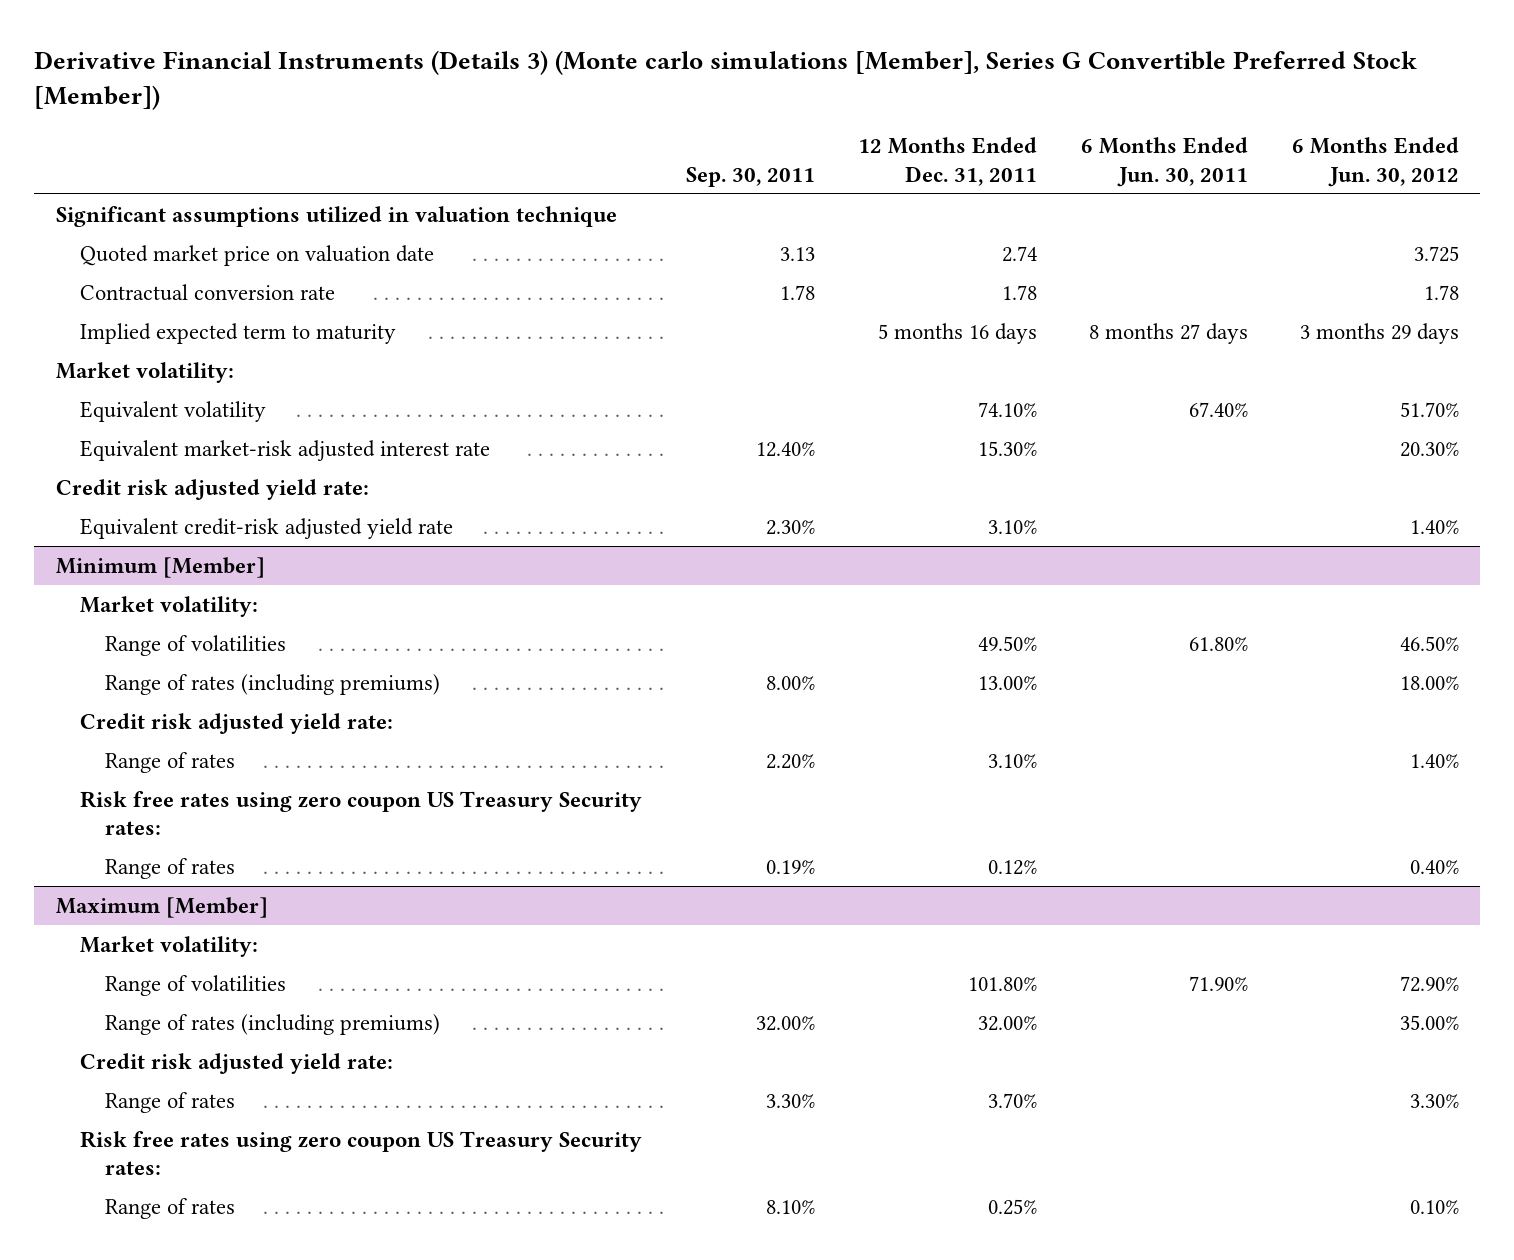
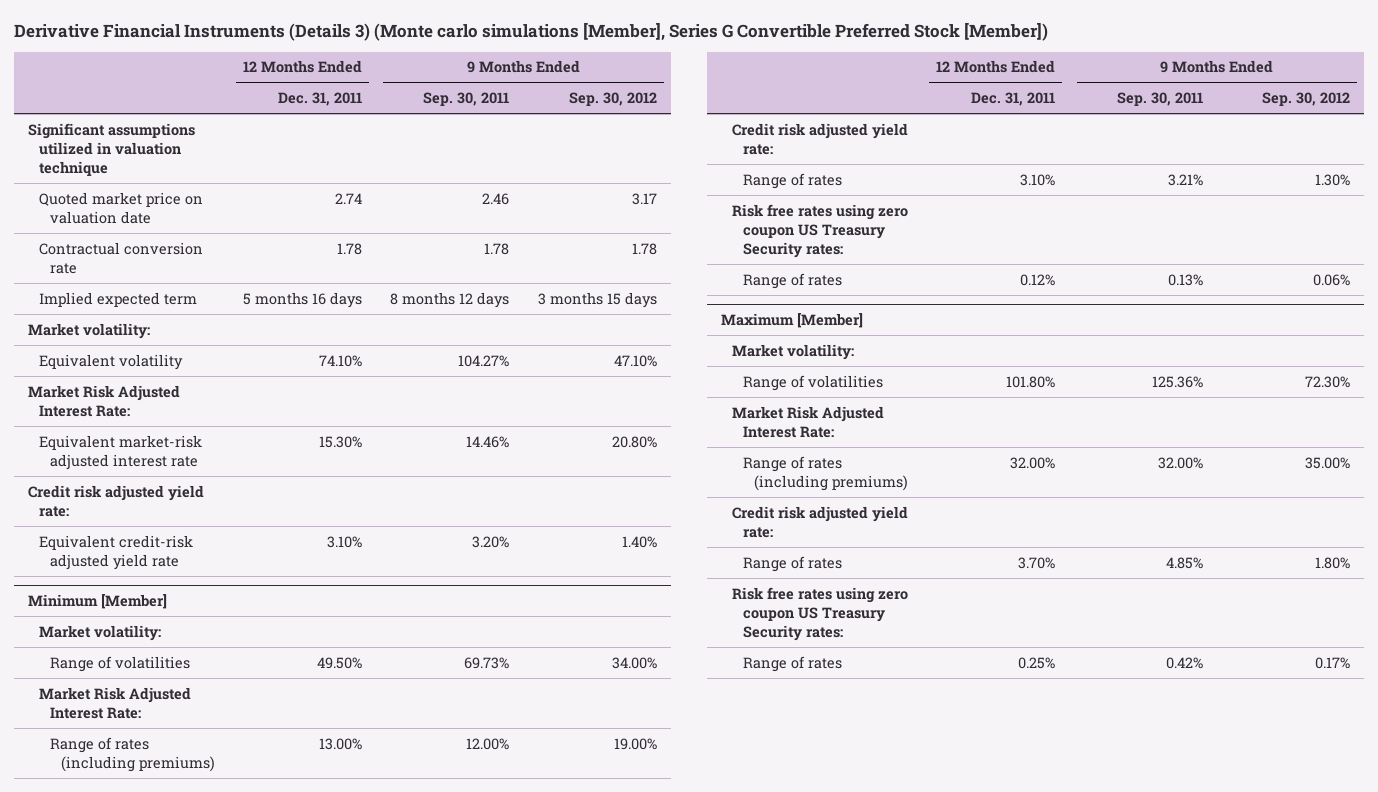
- | Sep. 30, 2011 | 12 Months Ended Dec. 31, 2011 | 6 Months Ended Jun. 30, 2011 | 6 Months Ended Jun. 30, 2012
+ | 12 Months Ended Dec. 31, 2011 | 9 Months Ended Sep. 30, 2011 | 9 Months Ended Sep. 30, 2012
- Implied expected term to maturity | | 5 months 16 days | 8 months 27 days | 3 months 29 days
+ Implied expected term | 5 months 16 days | 8 months 12 days | 3 months 15 days
+ Market Risk Adjusted Interest Rate:
@ Minimum [Member]
+ Market Risk Adjusted Interest Rate:
@ Maximum [Member]
+ Market Risk Adjusted Interest Rate:

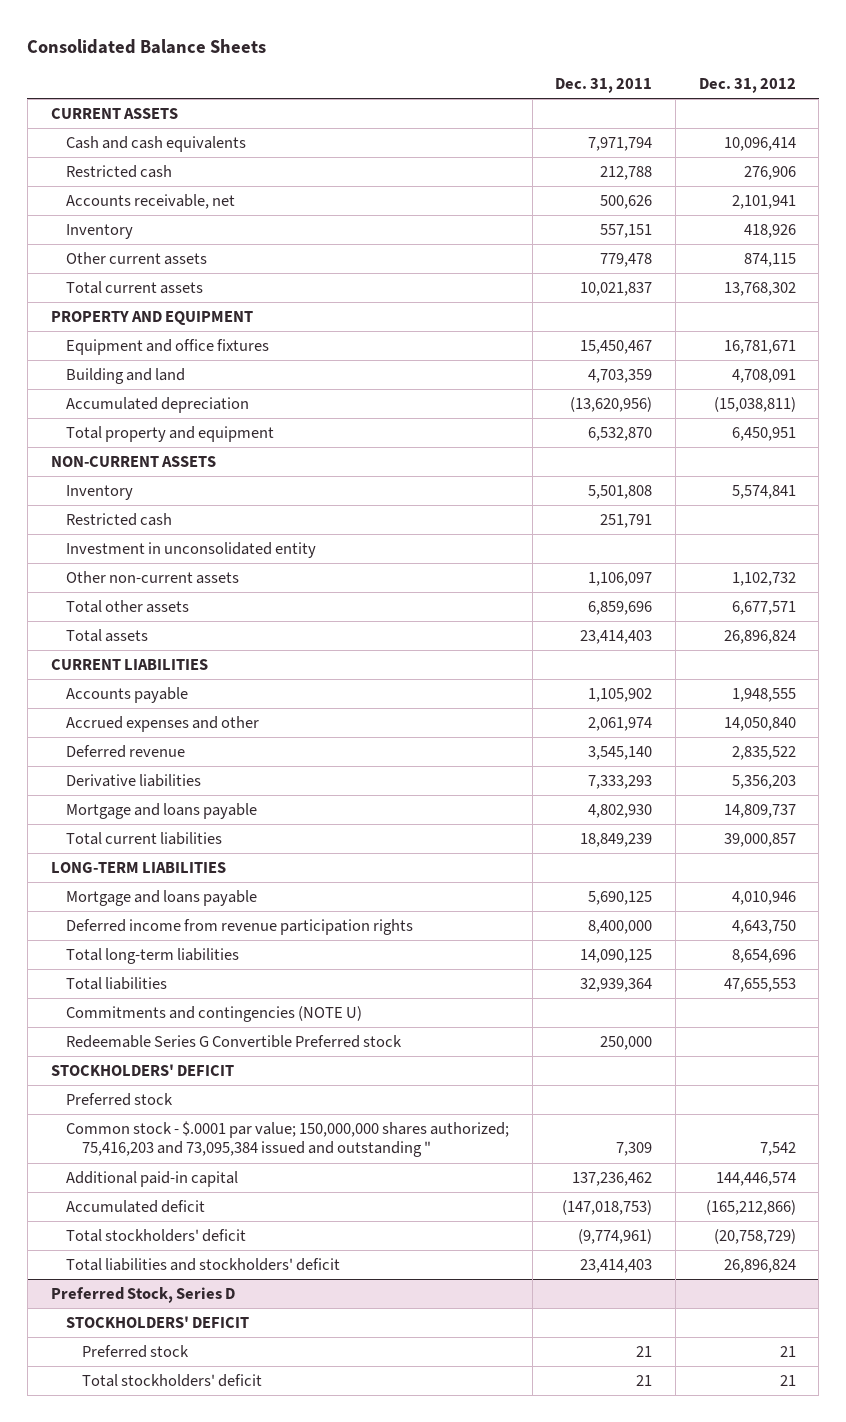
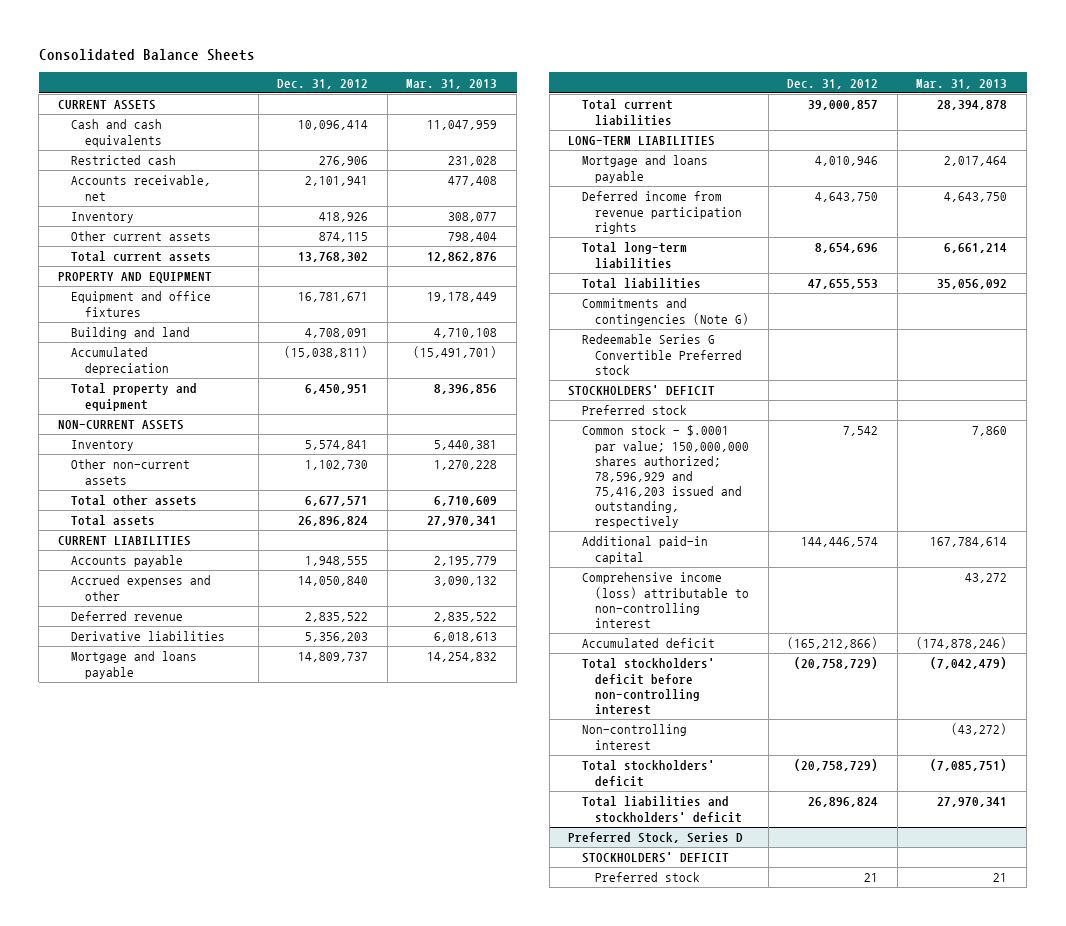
- | Dec. 31, 2011 | Dec. 31, 2012
+ | Dec. 31, 2012 | Mar. 31, 2013
- Restricted cash | 251,791 |
- Investment in unconsolidated entity
- Other non-current assets | 1,106,097 | 1,102,732
+ Other non-current assets | 1,102,730 | 1,270,228
- Commitments and contingencies (NOTE U)
+ Commitments and contingencies (Note G)
- Common stock - $.0001 par value; 150,000,000 shares authorized; 75,416,203 and 73,095,384 issued and outstanding " | 7,309 | 7,542
+ Common stock - $.0001 par value; 150,000,000 shares authorized; 78,596,929 and 75,416,203 issued and outstanding, respectively | 7,542 | 7,860
+ Comprehensive income (loss) attributable to non-controlling interest | | 43,272
+ Total stockholders' deficit before non-controlling interest | (20,758,729) | (7,042,479)
+ Non-controlling interest | | (43,272)
@ Preferred Stock, Series D
- Total stockholders' deficit | 21 | 21

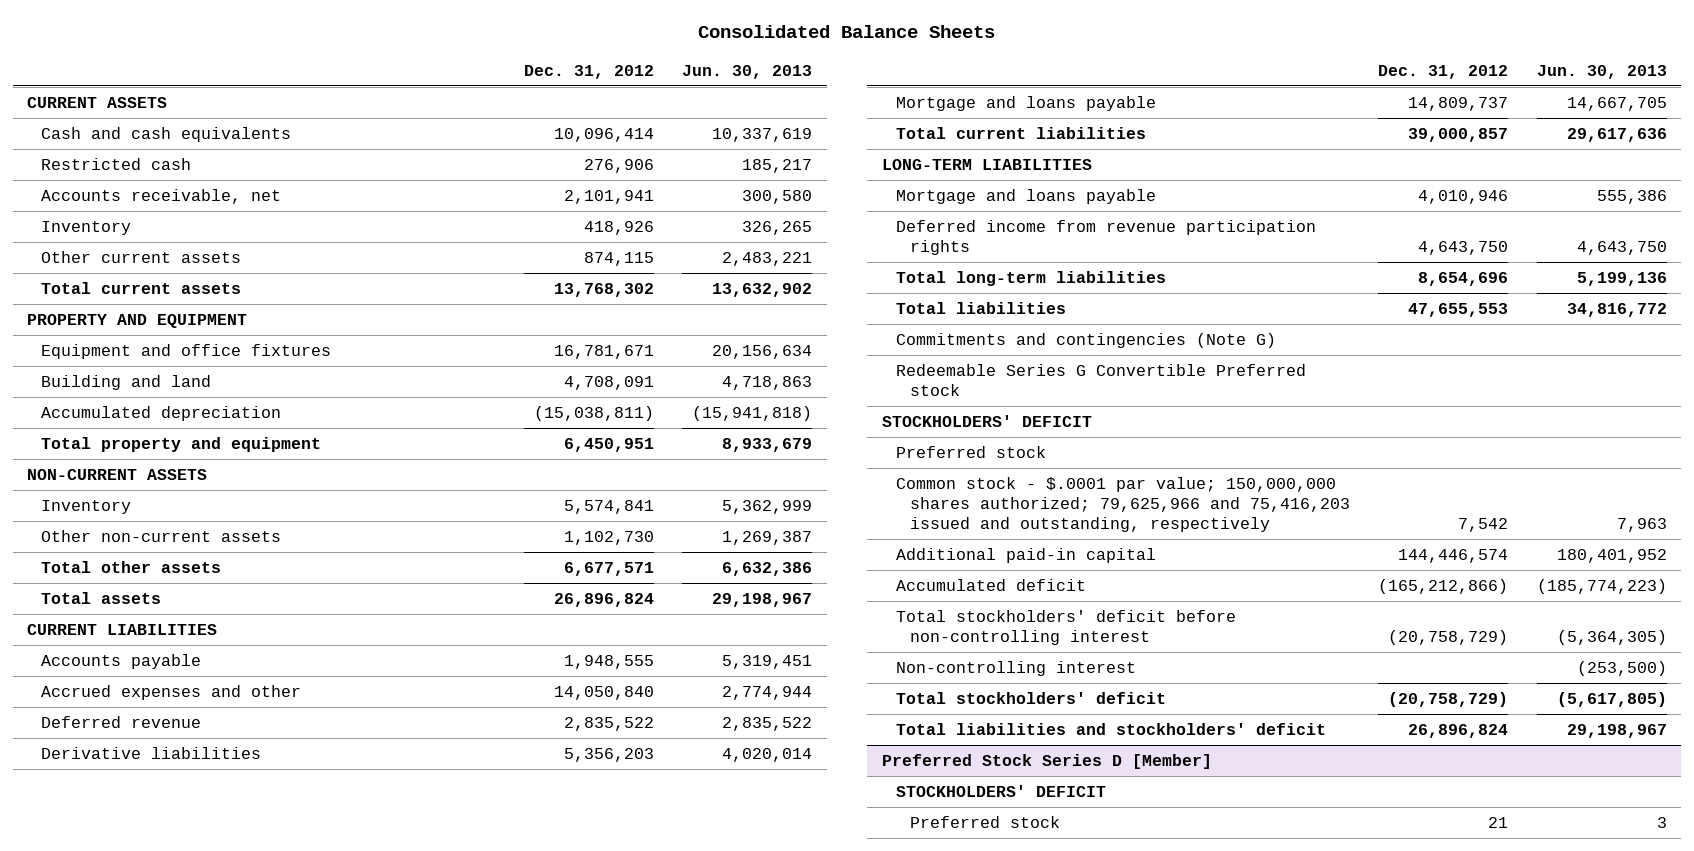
- | Dec. 31, 2012 | Mar. 31, 2013
+ | Dec. 31, 2012 | Jun. 30, 2013
- Common stock - $.0001 par value; 150,000,000 shares authorized; 78,596,929 and 75,416,203 issued and outstanding, respectively | 7,542 | 7,860
+ Common stock - $.0001 par value; 150,000,000 shares authorized; 79,625,966 and 75,416,203 issued and outstanding, respectively | 7,542 | 7,963
- Comprehensive income (loss) attributable to non-controlling interest | | 43,272
- Preferred Stock, Series D
+ Preferred Stock Series D [Member]

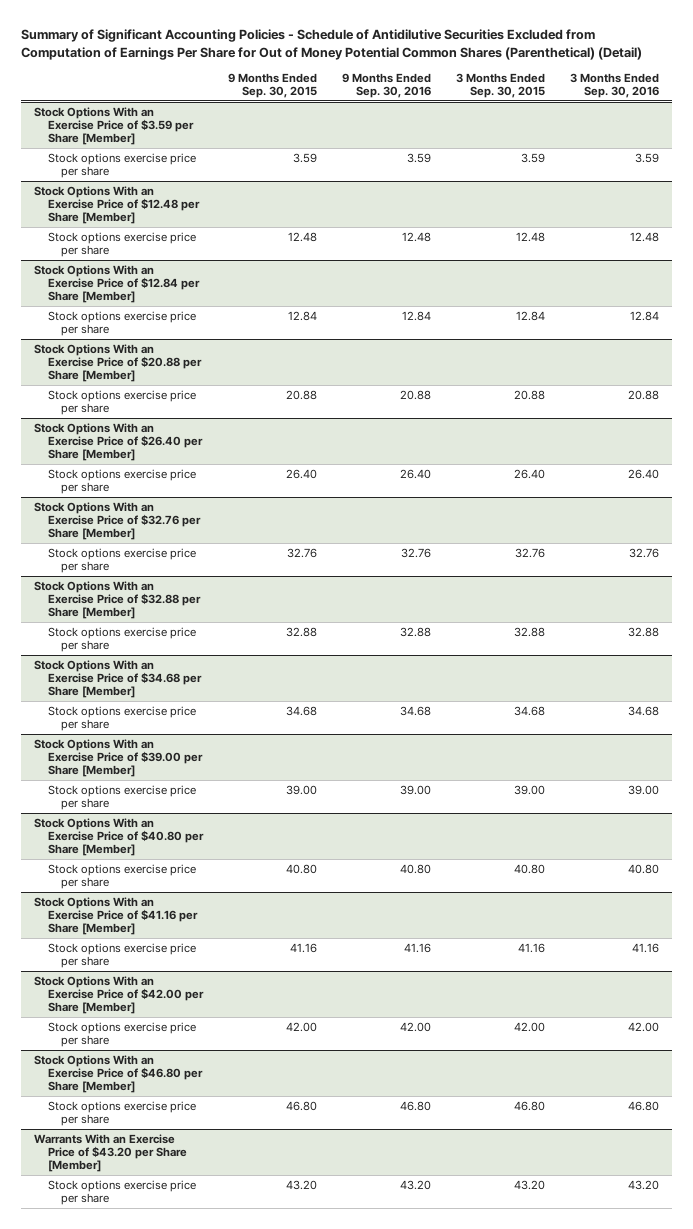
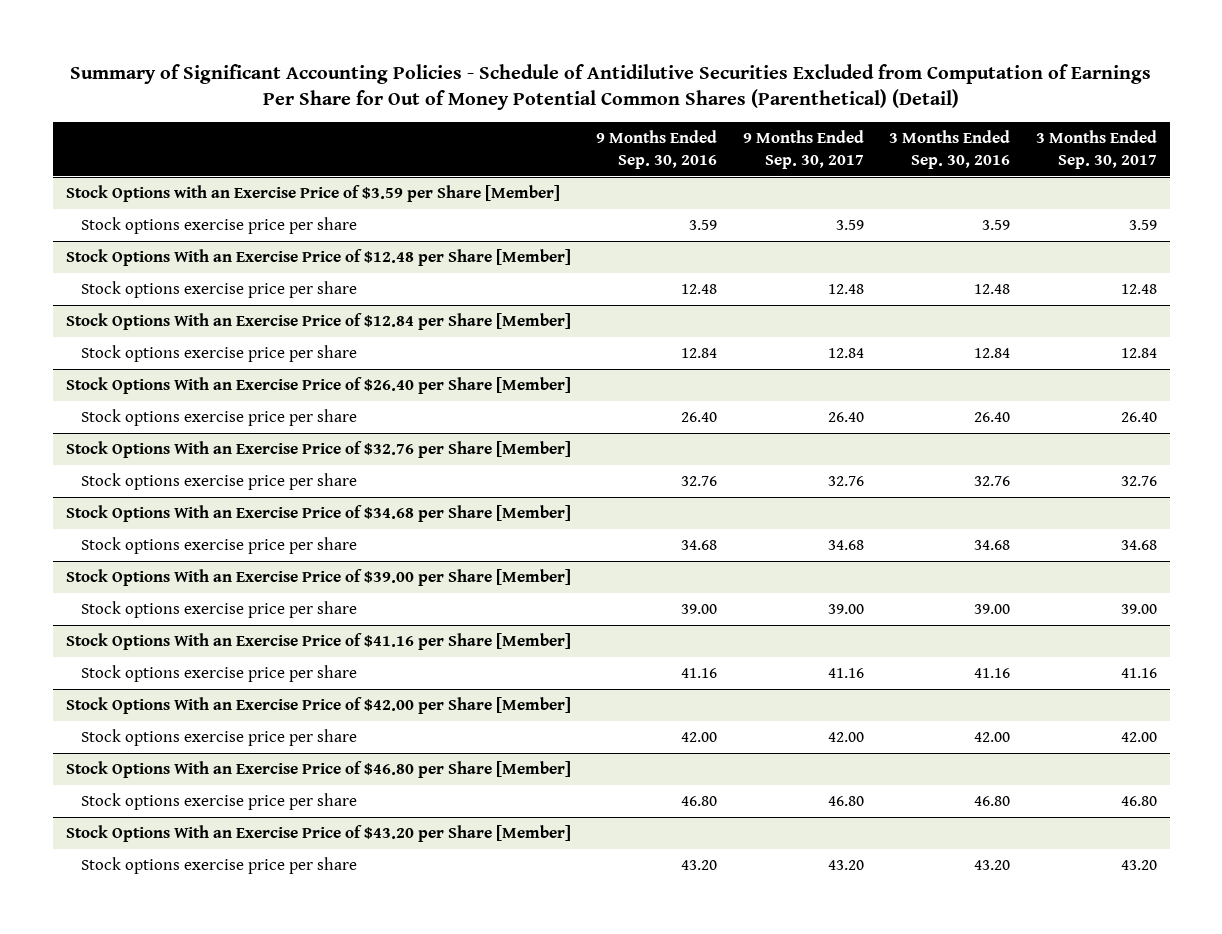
- | 9 Months Ended Sep. 30, 2015 | 9 Months Ended Sep. 30, 2016 | 3 Months Ended Sep. 30, 2015 | 3 Months Ended Sep. 30, 2016
+ | 9 Months Ended Sep. 30, 2016 | 9 Months Ended Sep. 30, 2017 | 3 Months Ended Sep. 30, 2016 | 3 Months Ended Sep. 30, 2017
- Stock Options With an Exercise Price of $3.59 per Share [Member]
+ Stock Options with an Exercise Price of $3.59 per Share [Member]
- Stock Options With an Exercise Price of $20.88 per Share [Member]
- Stock options exercise price per share | 20.88 | 20.88 | 20.88 | 20.88
- Stock Options With an Exercise Price of $32.88 per Share [Member]
- Stock options exercise price per share | 32.88 | 32.88 | 32.88 | 32.88
- Stock Options With an Exercise Price of $40.80 per Share [Member]
- Stock options exercise price per share | 40.80 | 40.80 | 40.80 | 40.80
- Warrants With an Exercise Price of $43.20 per Share [Member]
+ Stock Options With an Exercise Price of $43.20 per Share [Member]

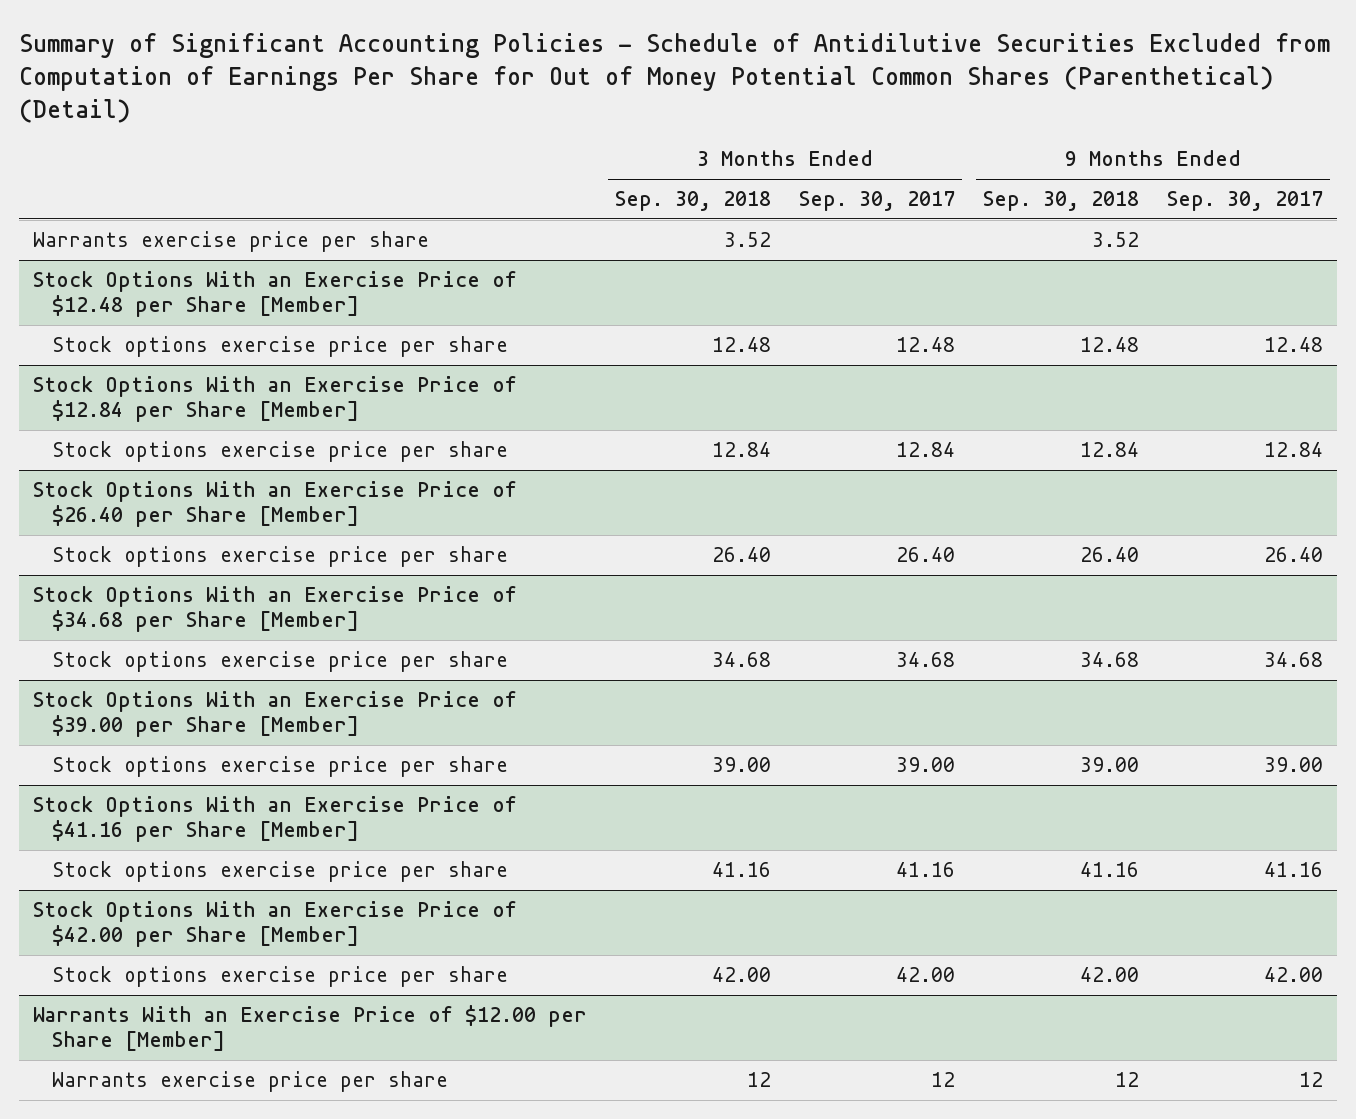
- | 9 Months Ended Sep. 30, 2016 | 9 Months Ended Sep. 30, 2017 | 3 Months Ended Sep. 30, 2016 | 3 Months Ended Sep. 30, 2017
+ | 3 Months Ended Sep. 30, 2018 | 3 Months Ended Sep. 30, 2017 | 9 Months Ended Sep. 30, 2018 | 9 Months Ended Sep. 30, 2017
- Stock Options with an Exercise Price of $3.59 per Share [Member]
- Stock options exercise price per share | 3.59 | 3.59 | 3.59 | 3.59
+ Warrants exercise price per share | 3.52 | | 3.52 |
- Stock Options With an Exercise Price of $32.76 per Share [Member]
- Stock options exercise price per share | 32.76 | 32.76 | 32.76 | 32.76
- Stock Options With an Exercise Price of $46.80 per Share [Member]
- Stock options exercise price per share | 46.80 | 46.80 | 46.80 | 46.80
- Stock Options With an Exercise Price of $43.20 per Share [Member]
- Stock options exercise price per share | 43.20 | 43.20 | 43.20 | 43.20
+ Warrants With an Exercise Price of $12.00 per Share [Member]
+ Warrants exercise price per share | 12 | 12 | 12 | 12

